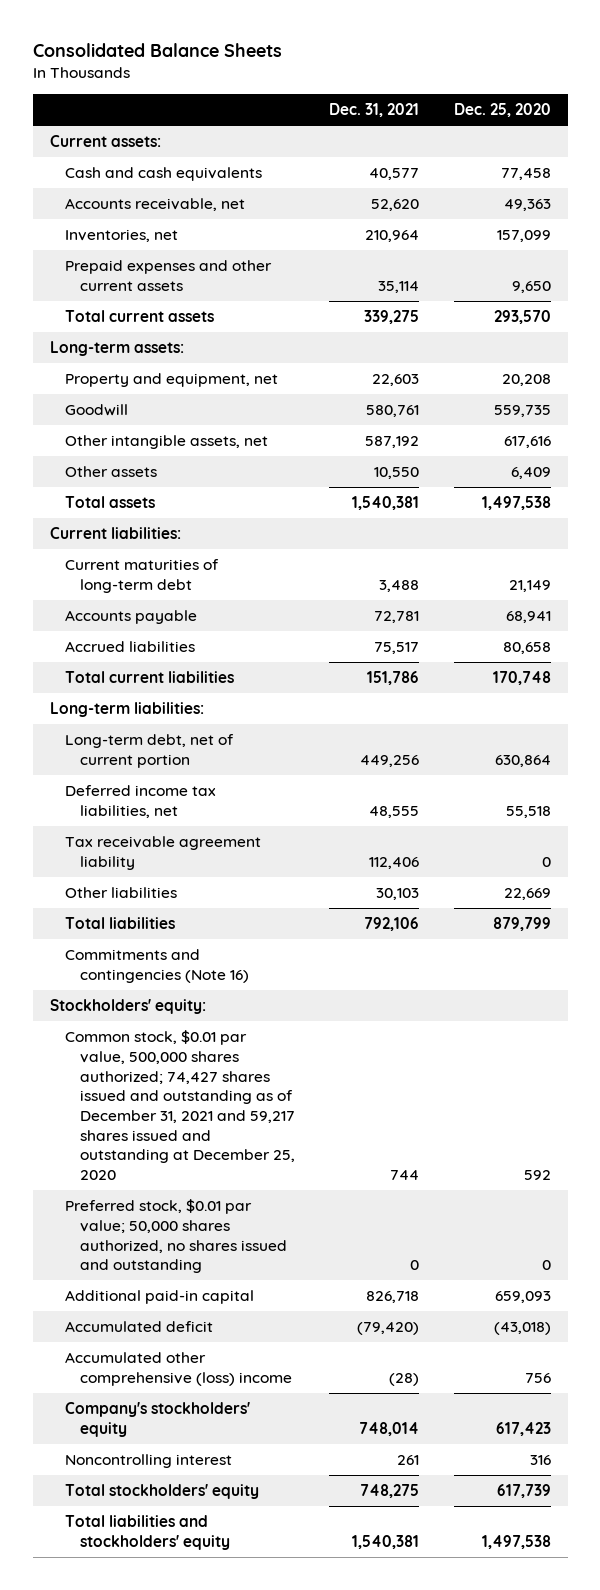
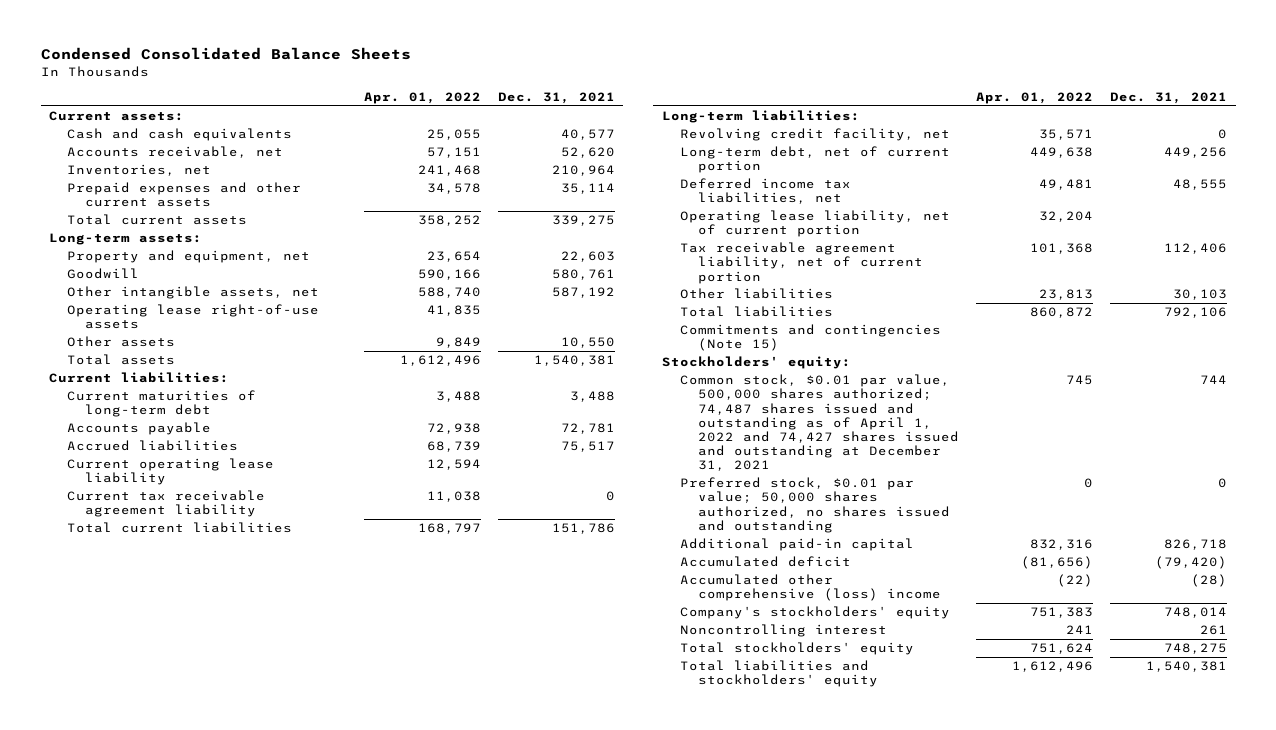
- Consolidated Balance Sheets
+ Condensed Consolidated Balance Sheets
- | Dec. 31, 2021 | Dec. 25, 2020
+ | Apr. 01, 2022 | Dec. 31, 2021
+ Operating lease right-of-use assets | 41,835 |
+ Current operating lease liability | 12,594 |
+ Current tax receivable agreement liability | 11,038 | 0
+ Revolving credit facility, net | 35,571 | 0
- Tax receivable agreement liability | 112,406 | 0
+ Operating lease liability, net of current portion | 32,204 |
+ Tax receivable agreement liability, net of current portion | 101,368 | 112,406
- Commitments and contingencies (Note 16)
+ Commitments and contingencies (Note 15)
- Common stock, $0.01 par value, 500,000 shares authorized; 74,427 shares issued and outstanding as of December 31, 2021 and 59,217 shares issued and outstanding at December 25, 2020 | 744 | 592
+ Common stock, $0.01 par value, 500,000 shares authorized; 74,487 shares issued and outstanding as of April 1, 2022 and 74,427 shares issued and outstanding at December 31, 2021 | 745 | 744

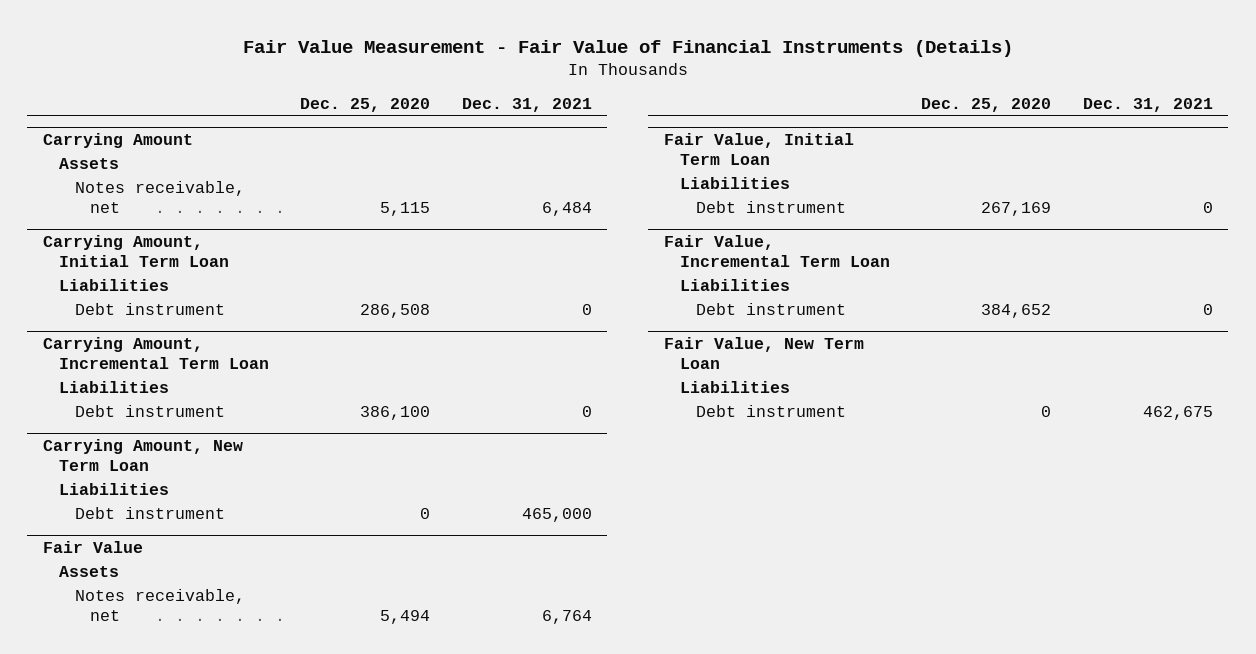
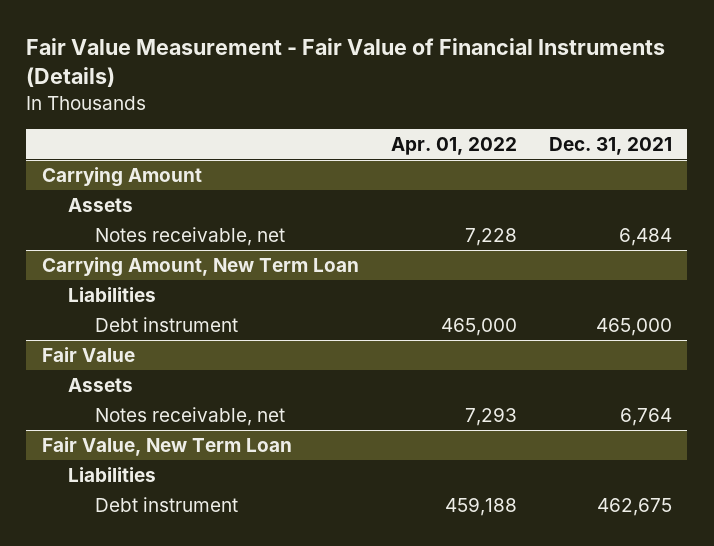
- | Dec. 25, 2020 | Dec. 31, 2021
+ | Apr. 01, 2022 | Dec. 31, 2021
- Carrying Amount, Initial Term Loan
- Liabilities
- Debt instrument | 286,508 | 0
- Carrying Amount, Incremental Term Loan
- Liabilities
- Debt instrument | 386,100 | 0
- Fair Value, Initial Term Loan
- Liabilities
- Debt instrument | 267,169 | 0
- Fair Value, Incremental Term Loan
- Liabilities
- Debt instrument | 384,652 | 0

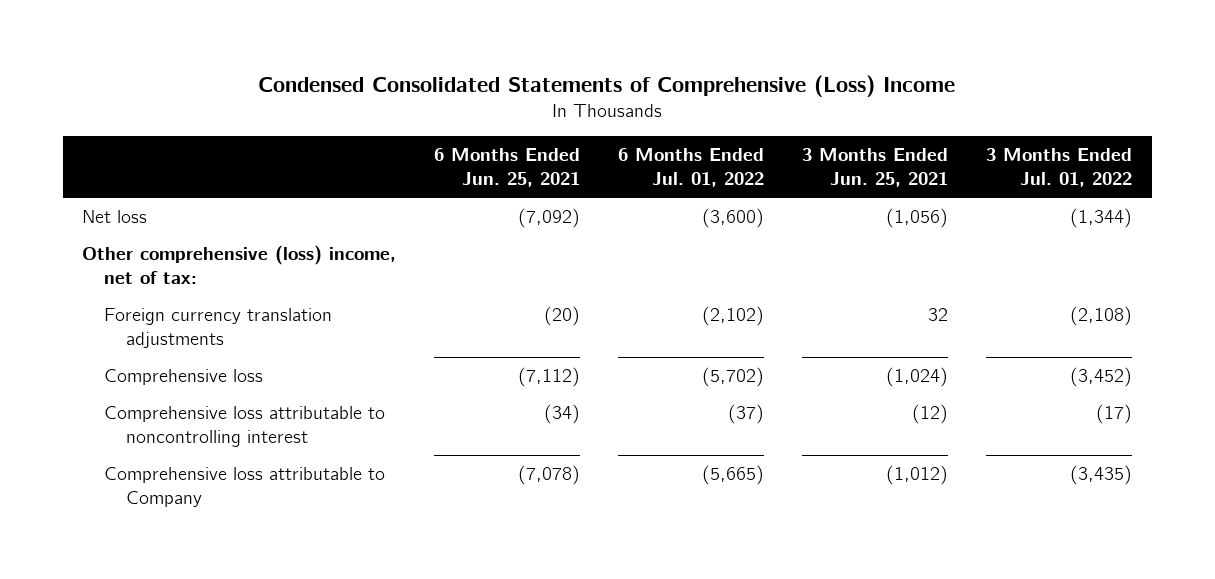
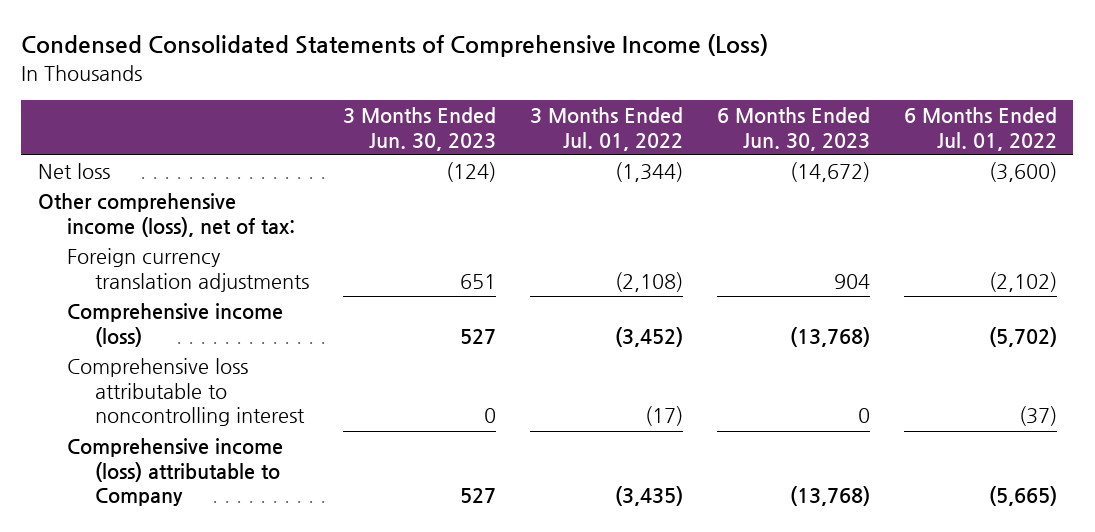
- Condensed Consolidated Statements of Comprehensive (Loss) Income
+ Condensed Consolidated Statements of Comprehensive Income (Loss)
- | 6 Months Ended Jun. 25, 2021 | 6 Months Ended Jul. 01, 2022 | 3 Months Ended Jun. 25, 2021 | 3 Months Ended Jul. 01, 2022
+ | 3 Months Ended Jun. 30, 2023 | 3 Months Ended Jul. 01, 2022 | 6 Months Ended Jun. 30, 2023 | 6 Months Ended Jul. 01, 2022
- Other comprehensive (loss) income, net of tax:
+ Other comprehensive income (loss), net of tax:
- Comprehensive loss | (7,112) | (5,702) | (1,024) | (3,452)
+ Comprehensive income (loss) | 527 | (3,452) | (13,768) | (5,702)
- Comprehensive loss attributable to Company | (7,078) | (5,665) | (1,012) | (3,435)
+ Comprehensive income (loss) attributable to Company | 527 | (3,435) | (13,768) | (5,665)

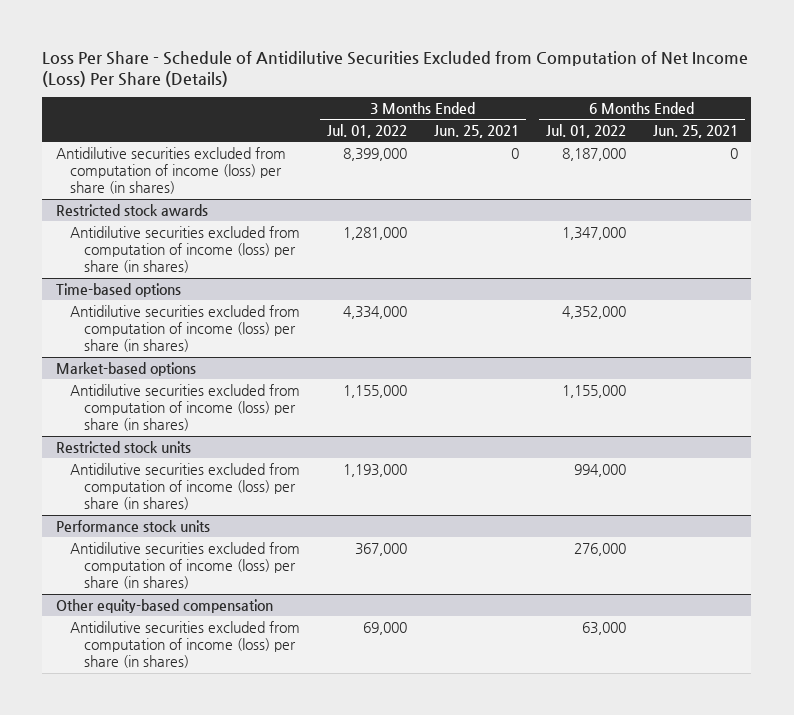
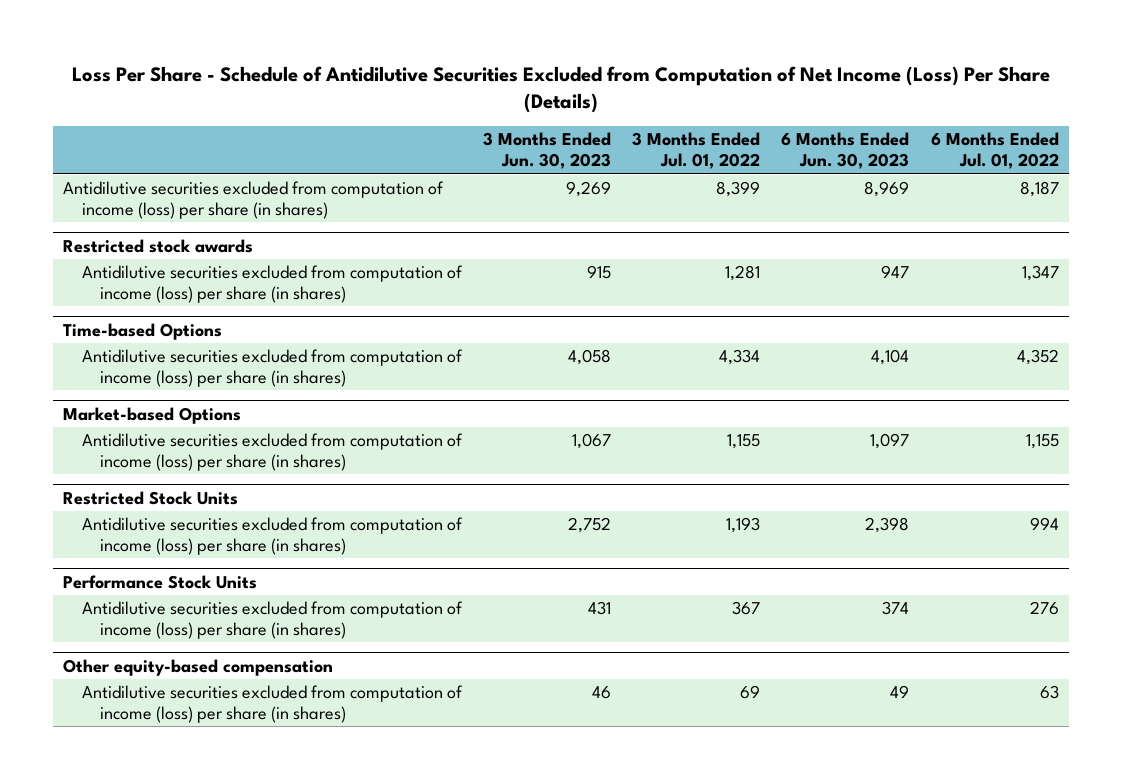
- | 3 Months Ended Jul. 01, 2022 | 3 Months Ended Jun. 25, 2021 | 6 Months Ended Jul. 01, 2022 | 6 Months Ended Jun. 25, 2021
+ | 3 Months Ended Jun. 30, 2023 | 3 Months Ended Jul. 01, 2022 | 6 Months Ended Jun. 30, 2023 | 6 Months Ended Jul. 01, 2022
- Antidilutive securities excluded from computation of income (loss) per share (in shares) | 8,399,000 | 0 | 8,187,000 | 0
+ Antidilutive securities excluded from computation of income (loss) per share (in shares) | 9,269 | 8,399 | 8,969 | 8,187
@ Restricted stock awards
- Antidilutive securities excluded from computation of income (loss) per share (in shares) | 1,281,000 | | 1,347,000 |
- Time-based options
- Antidilutive securities excluded from computation of income (loss) per share (in shares) | 4,334,000 | | 4,352,000 |
- Market-based options
- Antidilutive securities excluded from computation of income (loss) per share (in shares) | 1,155,000 | | 1,155,000 |
- Restricted stock units
- Antidilutive securities excluded from computation of income (loss) per share (in shares) | 1,193,000 | | 994,000 |
- Performance stock units
- Antidilutive securities excluded from computation of income (loss) per share (in shares) | 367,000 | | 276,000 |
@ Restricted stock awards
+ Antidilutive securities excluded from computation of income (loss) per share (in shares) | 915 | 1,281 | 947 | 1,347
+ Time-based Options
+ Antidilutive securities excluded from computation of income (loss) per share (in shares) | 4,058 | 4,334 | 4,104 | 4,352
+ Market-based Options
+ Antidilutive securities excluded from computation of income (loss) per share (in shares) | 1,067 | 1,155 | 1,097 | 1,155
+ Restricted Stock Units
+ Antidilutive securities excluded from computation of income (loss) per share (in shares) | 2,752 | 1,193 | 2,398 | 994
+ Performance Stock Units
+ Antidilutive securities excluded from computation of income (loss) per share (in shares) | 431 | 367 | 374 | 276
@ Other equity-based compensation
- Antidilutive securities excluded from computation of income (loss) per share (in shares) | 69,000 | | 63,000 |
+ Antidilutive securities excluded from computation of income (loss) per share (in shares) | 46 | 69 | 49 | 63

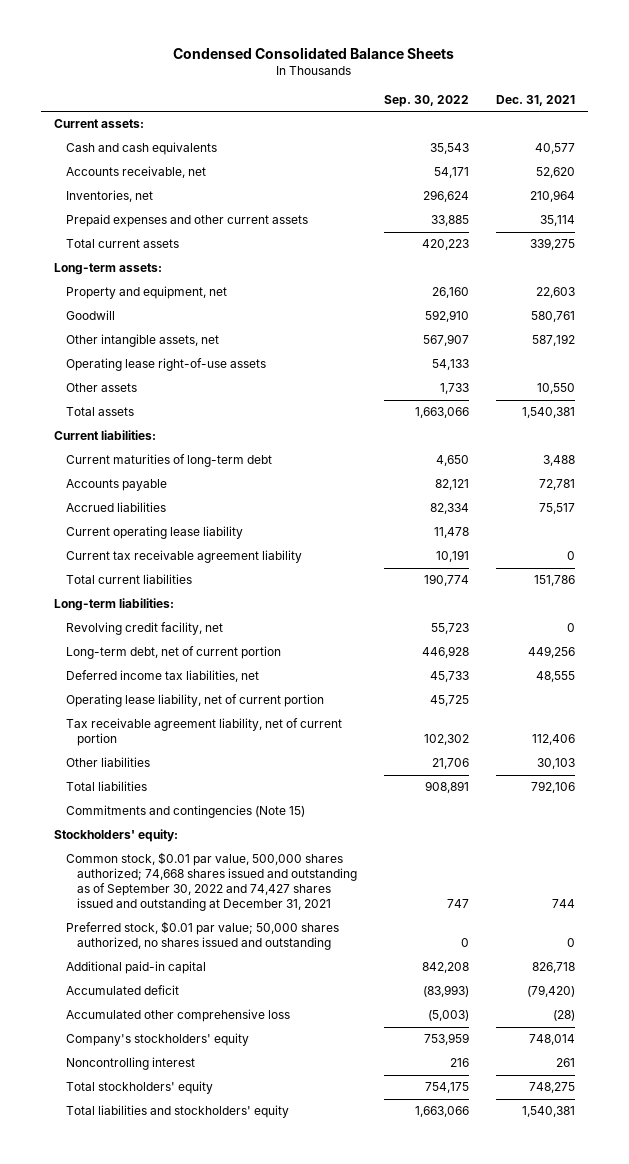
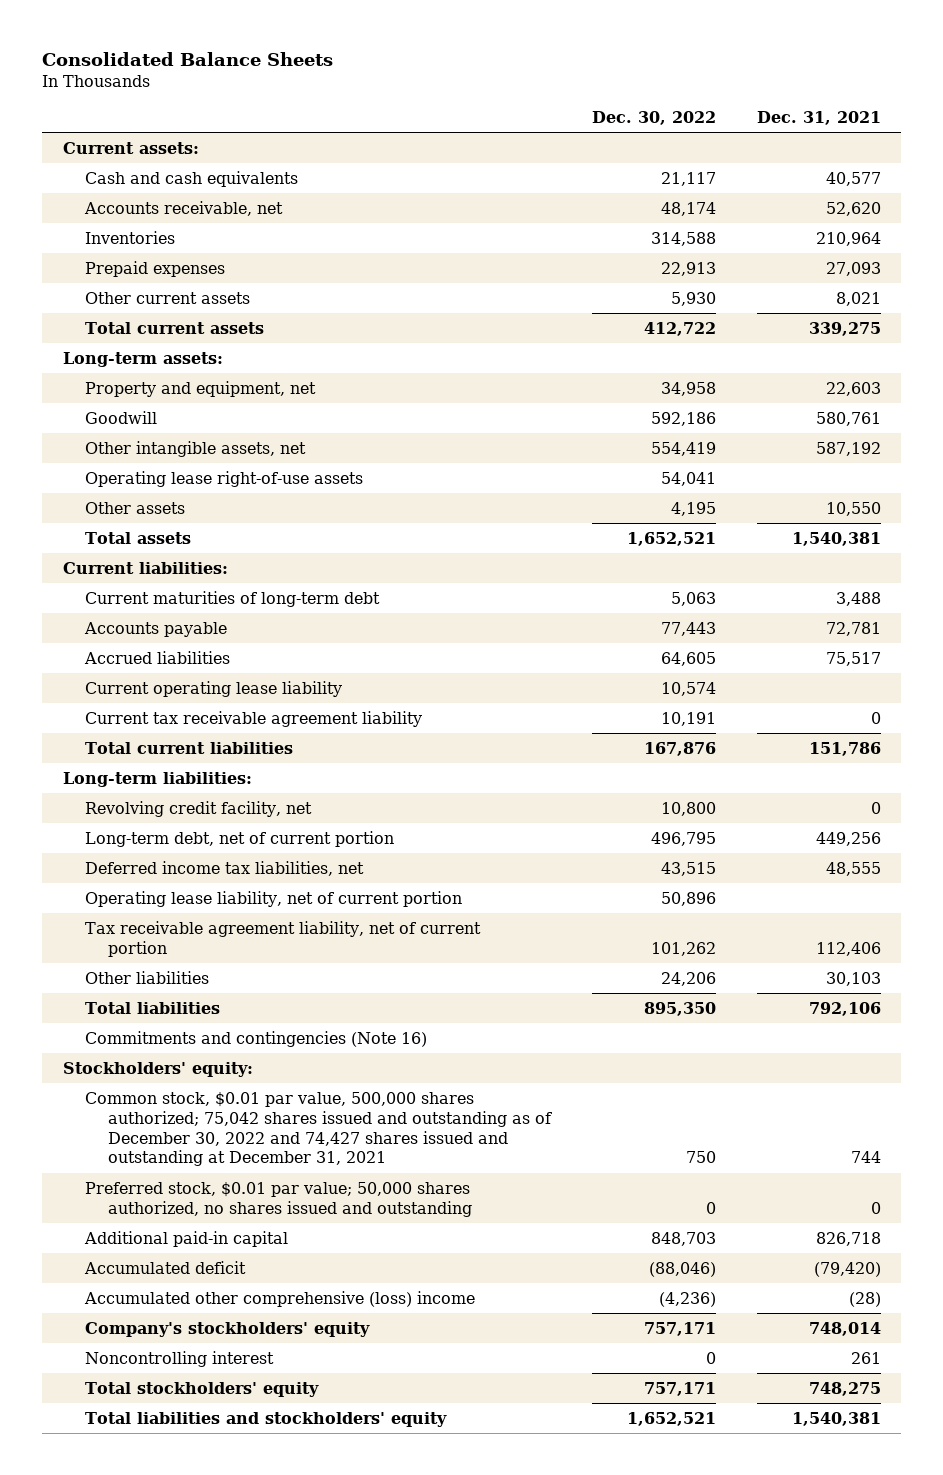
- Condensed Consolidated Balance Sheets
+ Consolidated Balance Sheets
- | Sep. 30, 2022 | Dec. 31, 2021
+ | Dec. 30, 2022 | Dec. 31, 2021
- Inventories, net | 296,624 | 210,964
- Prepaid expenses and other current assets | 33,885 | 35,114
+ Inventories | 314,588 | 210,964
+ Prepaid expenses | 22,913 | 27,093
+ Other current assets | 5,930 | 8,021
- Commitments and contingencies (Note 15)
+ Commitments and contingencies (Note 16)
- Common stock, $0.01 par value, 500,000 shares authorized; 74,668 shares issued and outstanding as of September 30, 2022 and 74,427 shares issued and outstanding at December 31, 2021 | 747 | 744
+ Common stock, $0.01 par value, 500,000 shares authorized; 75,042 shares issued and outstanding as of December 30, 2022 and 74,427 shares issued and outstanding at December 31, 2021 | 750 | 744
- Accumulated other comprehensive loss | (5,003) | (28)
+ Accumulated other comprehensive (loss) income | (4,236) | (28)

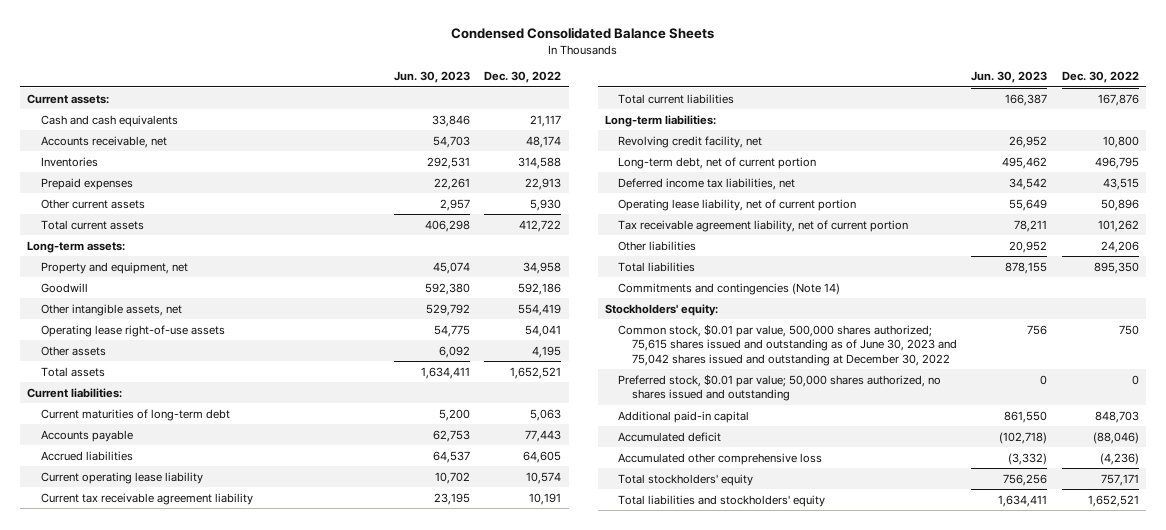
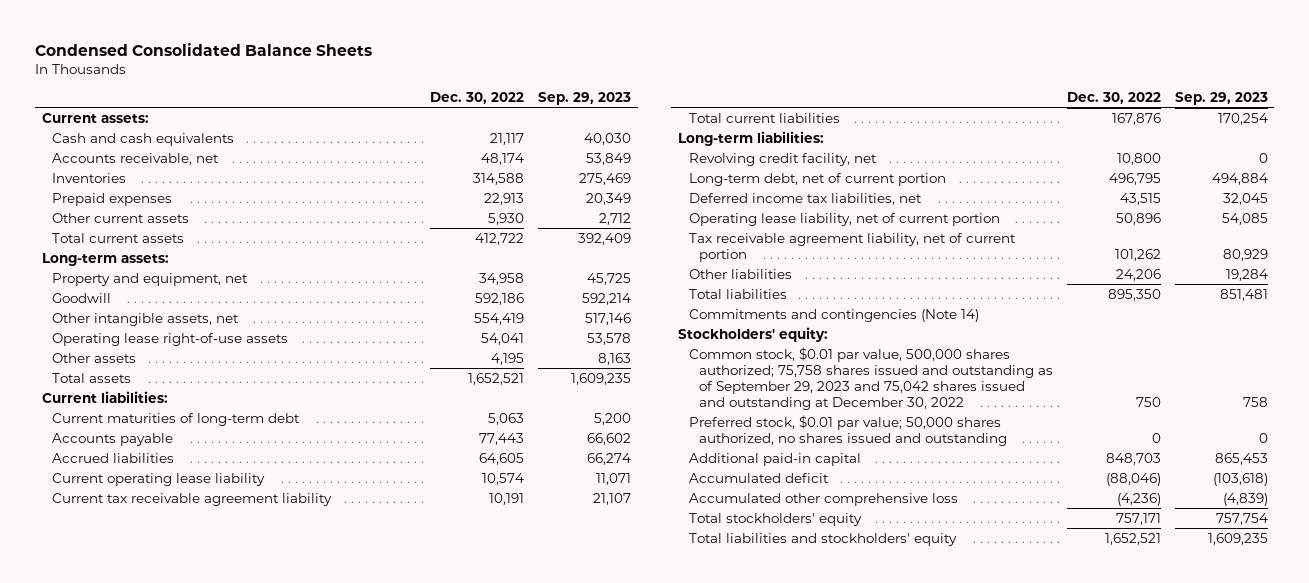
- | Jun. 30, 2023 | Dec. 30, 2022
+ | Dec. 30, 2022 | Sep. 29, 2023
- Common stock, $0.01 par value, 500,000 shares authorized; 75,615 shares issued and outstanding as of June 30, 2023 and 75,042 shares issued and outstanding at December 30, 2022 | 756 | 750
+ Common stock, $0.01 par value, 500,000 shares authorized; 75,758 shares issued and outstanding as of September 29, 2023 and 75,042 shares issued and outstanding at December 30, 2022 | 750 | 758

